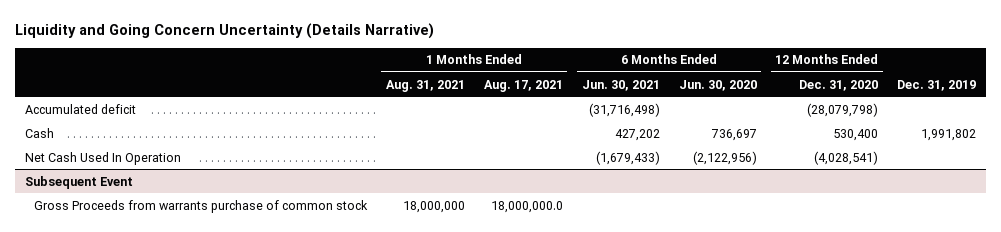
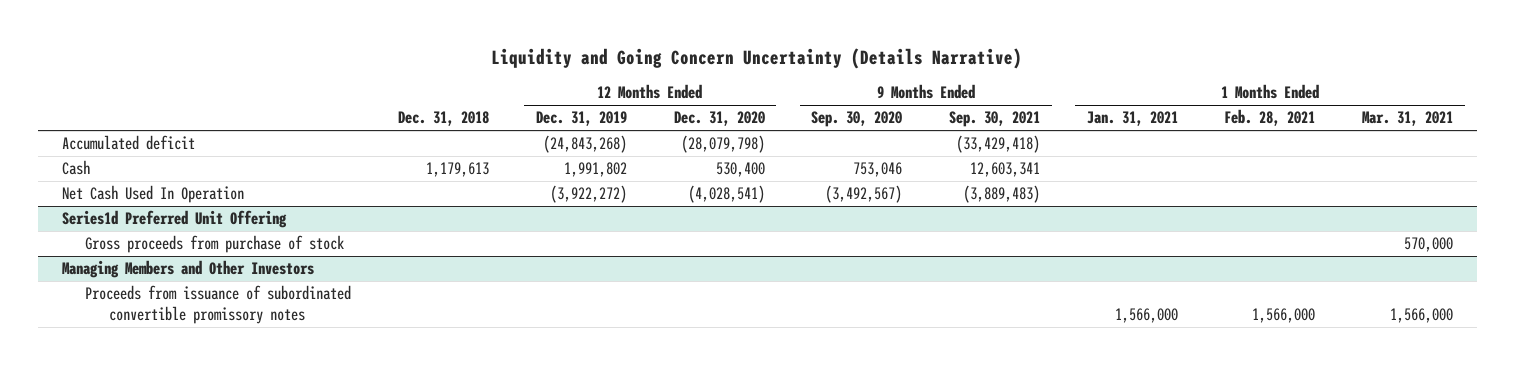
- | 1 Months Ended Aug. 31, 2021 | 1 Months Ended Aug. 17, 2021 | 6 Months Ended Jun. 30, 2021 | 6 Months Ended Jun. 30, 2020 | 12 Months Ended Dec. 31, 2020 | Dec. 31, 2019
+ | Dec. 31, 2018 | 12 Months Ended Dec. 31, 2019 | 12 Months Ended Dec. 31, 2020 | 9 Months Ended Sep. 30, 2020 | 9 Months Ended Sep. 30, 2021 | 1 Months Ended Jan. 31, 2021 | 1 Months Ended Feb. 28, 2021 | 1 Months Ended Mar. 31, 2021
- Subsequent Event
- Gross Proceeds from warrants purchase of common stock | 18,000,000 | 18,000,000.0 | | | |
+ Series1d Preferred Unit Offering
+ Gross proceeds from purchase of stock | | | | | | | | 570,000
+ Managing Members and Other Investors
+ Proceeds from issuance of subordinated convertible promissory notes | | | | | | 1,566,000 | 1,566,000 | 1,566,000

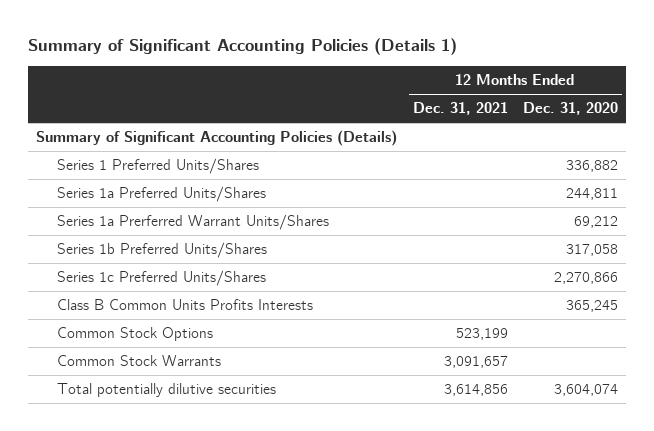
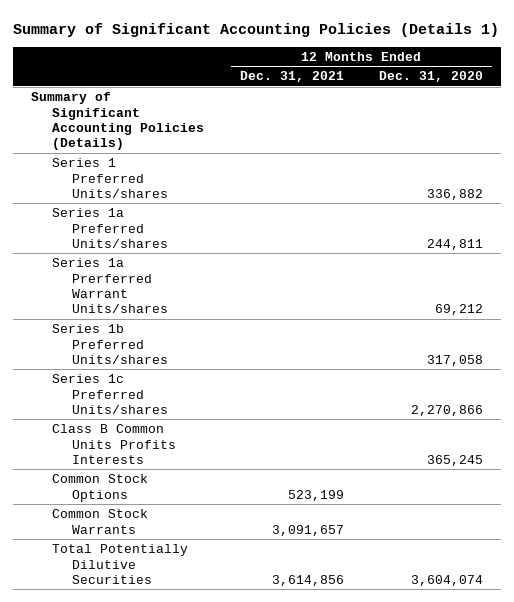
- Series 1 Preferred Units/Shares | | 336,882
- Series 1a Preferred Units/Shares | | 244,811
- Series 1a Prerferred Warrant Units/Shares | | 69,212
- Series 1b Preferred Units/Shares | | 317,058
- Series 1c Preferred Units/Shares | | 2,270,866
+ Series 1 Preferred Units/shares | | 336,882
+ Series 1a Preferred Units/shares | | 244,811
+ Series 1a Prerferred Warrant Units/shares | | 69,212
+ Series 1b Preferred Units/shares | | 317,058
+ Series 1c Preferred Units/shares | | 2,270,866
- Total potentially dilutive securities | 3,614,856 | 3,604,074
+ Total Potentially Dilutive Securities | 3,614,856 | 3,604,074

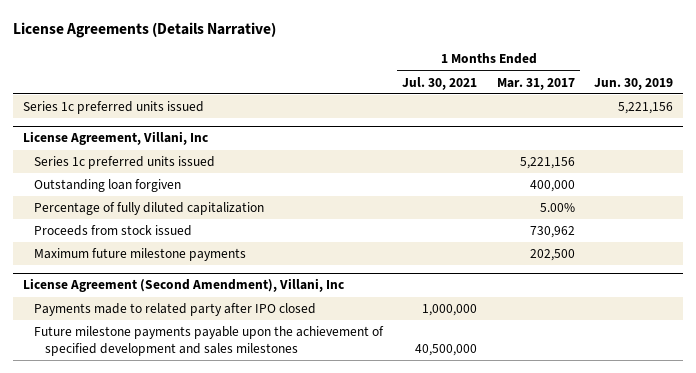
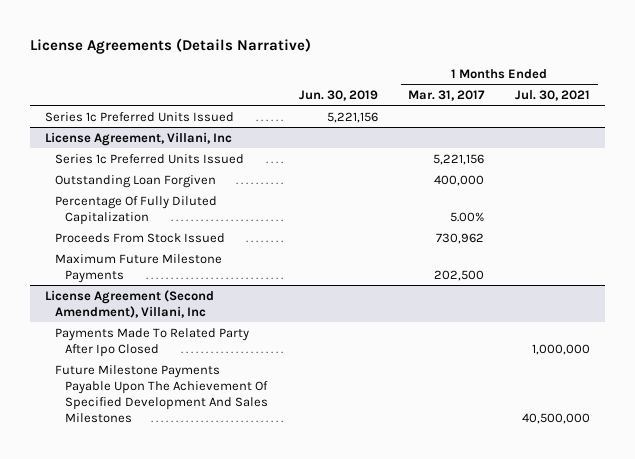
- | 1 Months Ended Jul. 30, 2021 | 1 Months Ended Mar. 31, 2017 | Jun. 30, 2019
+ | Jun. 30, 2019 | 1 Months Ended Mar. 31, 2017 | 1 Months Ended Jul. 30, 2021
- Series 1c preferred units issued | | | 5,221,156
+ Series 1c Preferred Units Issued | 5,221,156 | |
@ License Agreement, Villani, Inc
- Series 1c preferred units issued | | 5,221,156 |
- Outstanding loan forgiven | | 400,000 |
- Percentage of fully diluted capitalization | | 5.00% |
- Proceeds from stock issued | | 730,962 |
- Maximum future milestone payments | | 202,500 |
+ Series 1c Preferred Units Issued | | 5,221,156 |
+ Outstanding Loan Forgiven | | 400,000 |
+ Percentage Of Fully Diluted Capitalization | | 5.00% |
+ Proceeds From Stock Issued | | 730,962 |
+ Maximum Future Milestone Payments | | 202,500 |
@ License Agreement (Second Amendment), Villani, Inc
- Payments made to related party after IPO closed | 1,000,000 | |
- Future milestone payments payable upon the achievement of specified development and sales milestones | 40,500,000 | |
+ Payments Made To Related Party After Ipo Closed | | | 1,000,000
+ Future Milestone Payments Payable Upon The Achievement Of Specified Development And Sales Milestones | | | 40,500,000

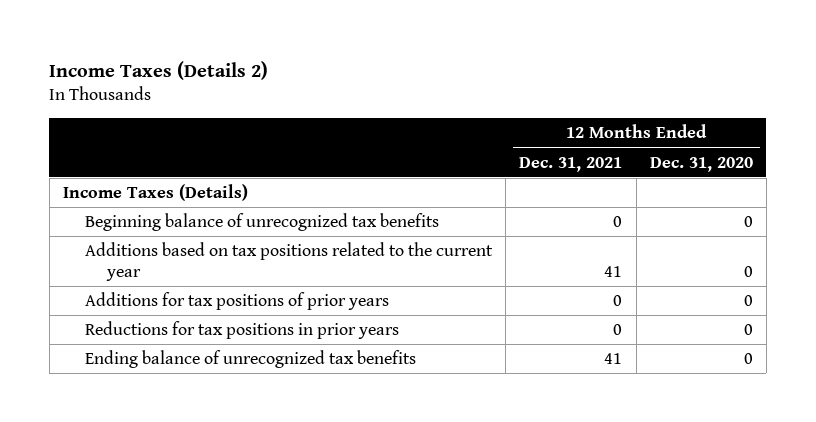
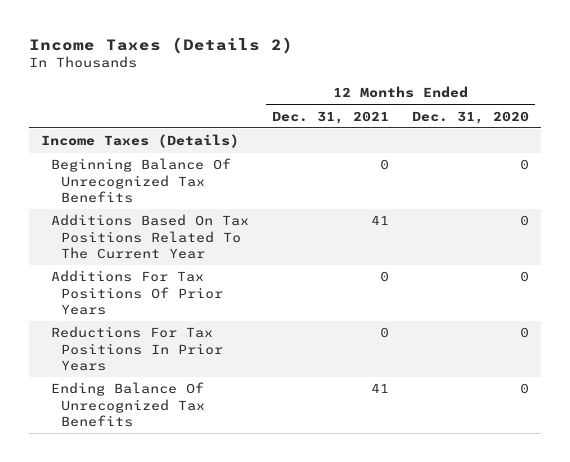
- Beginning balance of unrecognized tax benefits | 0 | 0
- Additions based on tax positions related to the current year | 41 | 0
- Additions for tax positions of prior years | 0 | 0
- Reductions for tax positions in prior years | 0 | 0
- Ending balance of unrecognized tax benefits | 41 | 0
+ Beginning Balance Of Unrecognized Tax Benefits | 0 | 0
+ Additions Based On Tax Positions Related To The Current Year | 41 | 0
+ Additions For Tax Positions Of Prior Years | 0 | 0
+ Reductions For Tax Positions In Prior Years | 0 | 0
+ Ending Balance Of Unrecognized Tax Benefits | 41 | 0

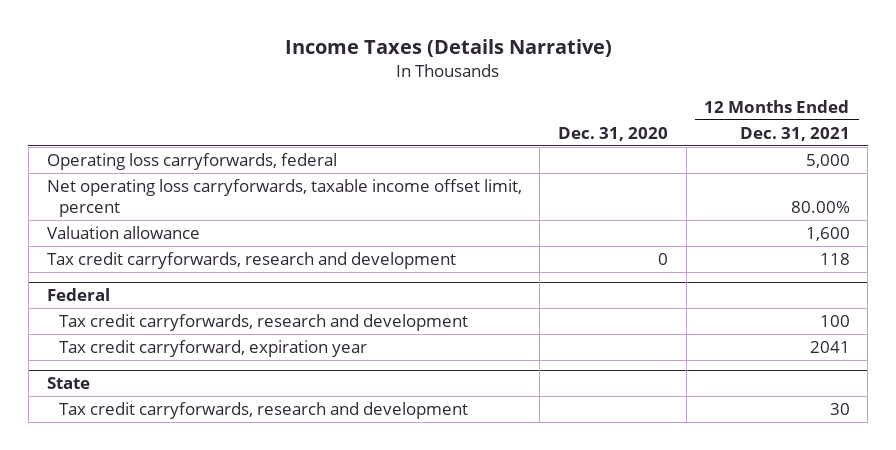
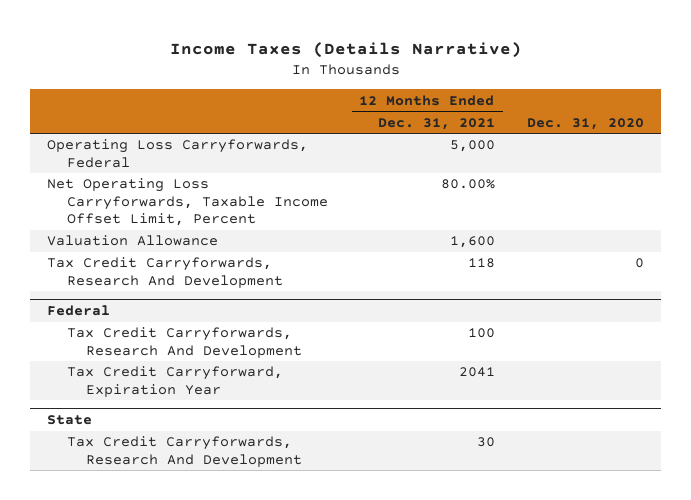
- | Dec. 31, 2020 | 12 Months Ended Dec. 31, 2021
+ | 12 Months Ended Dec. 31, 2021 | Dec. 31, 2020
- Operating loss carryforwards, federal | | 5,000
- Net operating loss carryforwards, taxable income offset limit, percent | | 80.00%
- Valuation allowance | | 1,600
- Tax credit carryforwards, research and development | 0 | 118
+ Operating Loss Carryforwards, Federal | 5,000 |
+ Net Operating Loss Carryforwards, Taxable Income Offset Limit, Percent | 80.00% |
+ Valuation Allowance | 1,600 |
+ Tax Credit Carryforwards, Research And Development | 118 | 0
@ Federal
- Tax credit carryforwards, research and development | | 100
- Tax credit carryforward, expiration year | | 2041
+ Tax Credit Carryforwards, Research And Development | 100 |
+ Tax Credit Carryforward, Expiration Year | 2041 |
@ State
- Tax credit carryforwards, research and development | | 30
+ Tax Credit Carryforwards, Research And Development | 30 |

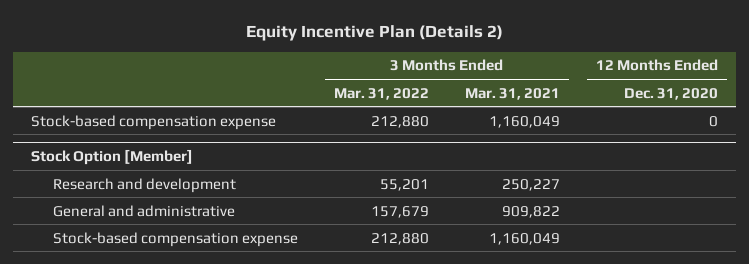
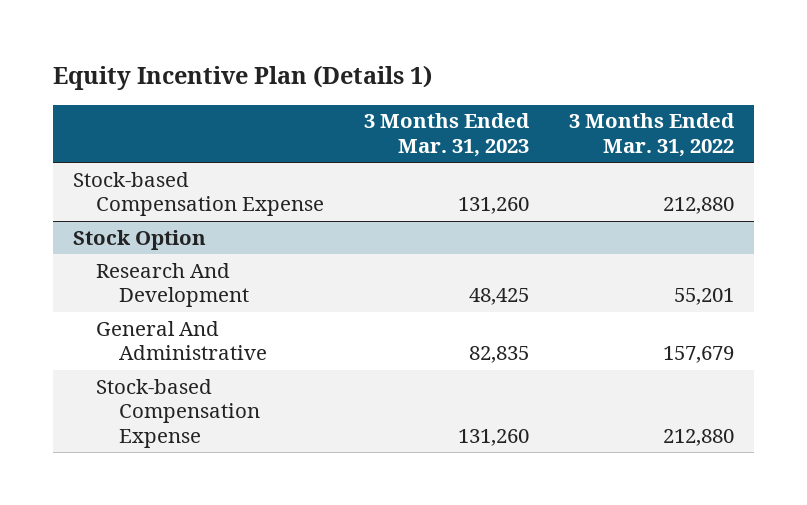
- Equity Incentive Plan (Details 2)
+ Equity Incentive Plan (Details 1)
- | 3 Months Ended Mar. 31, 2022 | 3 Months Ended Mar. 31, 2021 | 12 Months Ended Dec. 31, 2020
+ | 3 Months Ended Mar. 31, 2023 | 3 Months Ended Mar. 31, 2022
- Stock-based compensation expense | 212,880 | 1,160,049 | 0
- Stock Option [Member]
- Research and development | 55,201 | 250,227 |
- General and administrative | 157,679 | 909,822 |
- Stock-based compensation expense | 212,880 | 1,160,049 |
+ Stock-based Compensation Expense | 131,260 | 212,880
+ Stock Option
+ Research And Development | 48,425 | 55,201
+ General And Administrative | 82,835 | 157,679
+ Stock-based Compensation Expense | 131,260 | 212,880

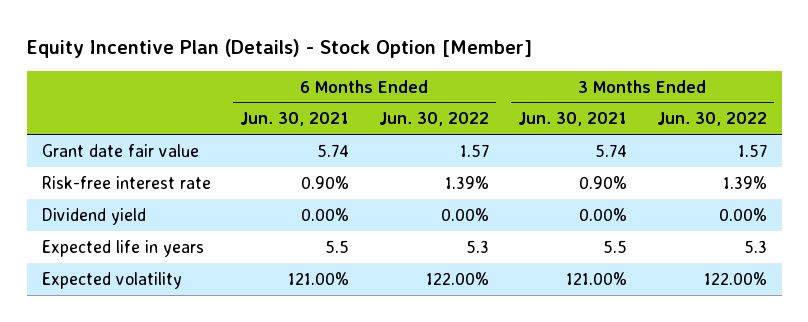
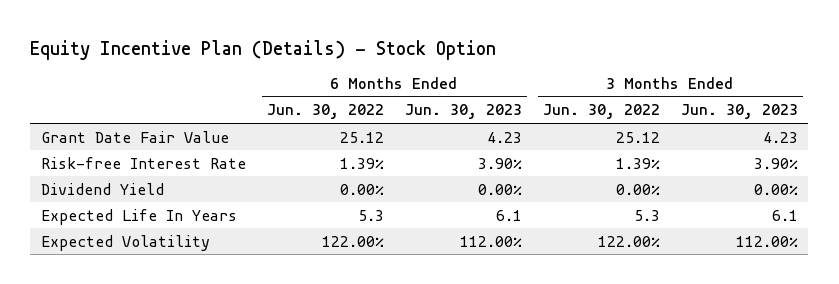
- Equity Incentive Plan (Details) - Stock Option [Member]
+ Equity Incentive Plan (Details) - Stock Option
- | 6 Months Ended Jun. 30, 2021 | 6 Months Ended Jun. 30, 2022 | 3 Months Ended Jun. 30, 2021 | 3 Months Ended Jun. 30, 2022
+ | 6 Months Ended Jun. 30, 2022 | 6 Months Ended Jun. 30, 2023 | 3 Months Ended Jun. 30, 2022 | 3 Months Ended Jun. 30, 2023
- Grant date fair value | 5.74 | 1.57 | 5.74 | 1.57
- Risk-free interest rate | 0.90% | 1.39% | 0.90% | 1.39%
- Dividend yield | 0.00% | 0.00% | 0.00% | 0.00%
- Expected life in years | 5.5 | 5.3 | 5.5 | 5.3
- Expected volatility | 121.00% | 122.00% | 121.00% | 122.00%
+ Grant Date Fair Value | 25.12 | 4.23 | 25.12 | 4.23
+ Risk-free Interest Rate | 1.39% | 3.90% | 1.39% | 3.90%
+ Dividend Yield | 0.00% | 0.00% | 0.00% | 0.00%
+ Expected Life In Years | 5.3 | 6.1 | 5.3 | 6.1
+ Expected Volatility | 122.00% | 112.00% | 122.00% | 112.00%

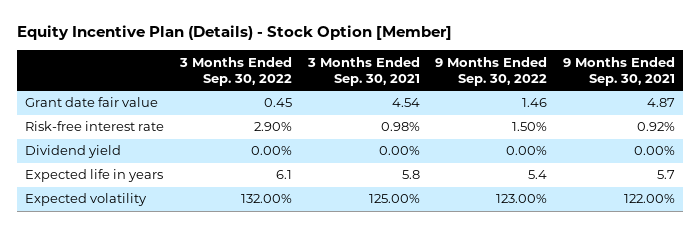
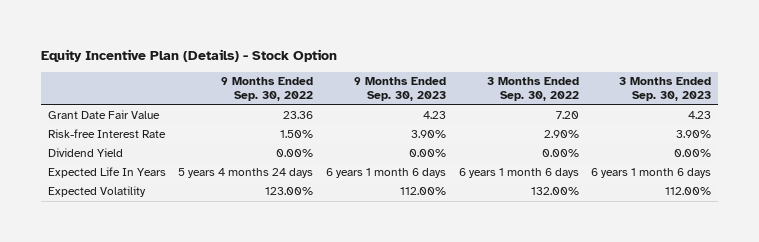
- Equity Incentive Plan (Details) - Stock Option [Member]
+ Equity Incentive Plan (Details) - Stock Option
- | 3 Months Ended Sep. 30, 2022 | 3 Months Ended Sep. 30, 2021 | 9 Months Ended Sep. 30, 2022 | 9 Months Ended Sep. 30, 2021
+ | 9 Months Ended Sep. 30, 2022 | 9 Months Ended Sep. 30, 2023 | 3 Months Ended Sep. 30, 2022 | 3 Months Ended Sep. 30, 2023
- Grant date fair value | 0.45 | 4.54 | 1.46 | 4.87
- Risk-free interest rate | 2.90% | 0.98% | 1.50% | 0.92%
- Dividend yield | 0.00% | 0.00% | 0.00% | 0.00%
- Expected life in years | 6.1 | 5.8 | 5.4 | 5.7
- Expected volatility | 132.00% | 125.00% | 123.00% | 122.00%
+ Grant Date Fair Value | 23.36 | 4.23 | 7.20 | 4.23
+ Risk-free Interest Rate | 1.50% | 3.90% | 2.90% | 3.90%
+ Dividend Yield | 0.00% | 0.00% | 0.00% | 0.00%
+ Expected Life In Years | 5 years 4 months 24 days | 6 years 1 month 6 days | 6 years 1 month 6 days | 6 years 1 month 6 days
+ Expected Volatility | 123.00% | 112.00% | 132.00% | 112.00%

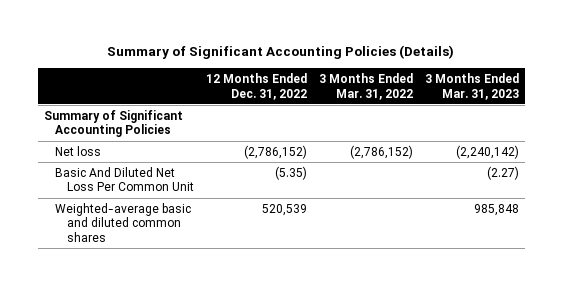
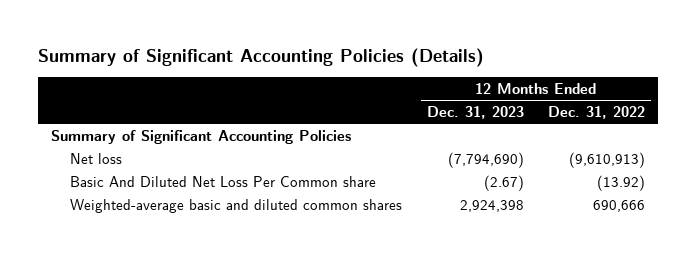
- | 12 Months Ended Dec. 31, 2022 | 3 Months Ended Mar. 31, 2022 | 3 Months Ended Mar. 31, 2023
+ | 12 Months Ended Dec. 31, 2023 | 12 Months Ended Dec. 31, 2022
- Net loss | (2,786,152) | (2,786,152) | (2,240,142)
- Basic And Diluted Net Loss Per Common Unit | (5.35) | | (2.27)
- Weighted-average basic and diluted common shares | 520,539 | | 985,848
+ Net loss | (7,794,690) | (9,610,913)
+ Basic And Diluted Net Loss Per Common share | (2.67) | (13.92)
+ Weighted-average basic and diluted common shares | 2,924,398 | 690,666

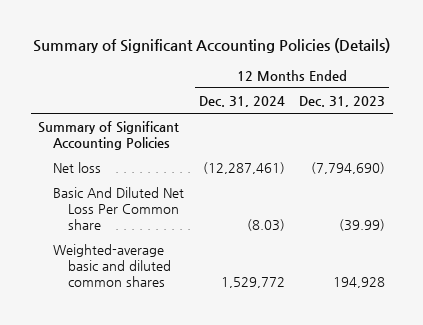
- | 12 Months Ended Dec. 31, 2023 | 12 Months Ended Dec. 31, 2022
+ | 12 Months Ended Dec. 31, 2024 | 12 Months Ended Dec. 31, 2023
- Basic And Diluted Net Loss Per Common share | (2.67) | (13.92)
- Weighted-average basic and diluted common shares | 2,924,398 | 690,666
+ Basic And Diluted Net Loss Per Common share | (8.03) | (39.99)
+ Weighted-average basic and diluted common shares | 1,529,772 | 194,928

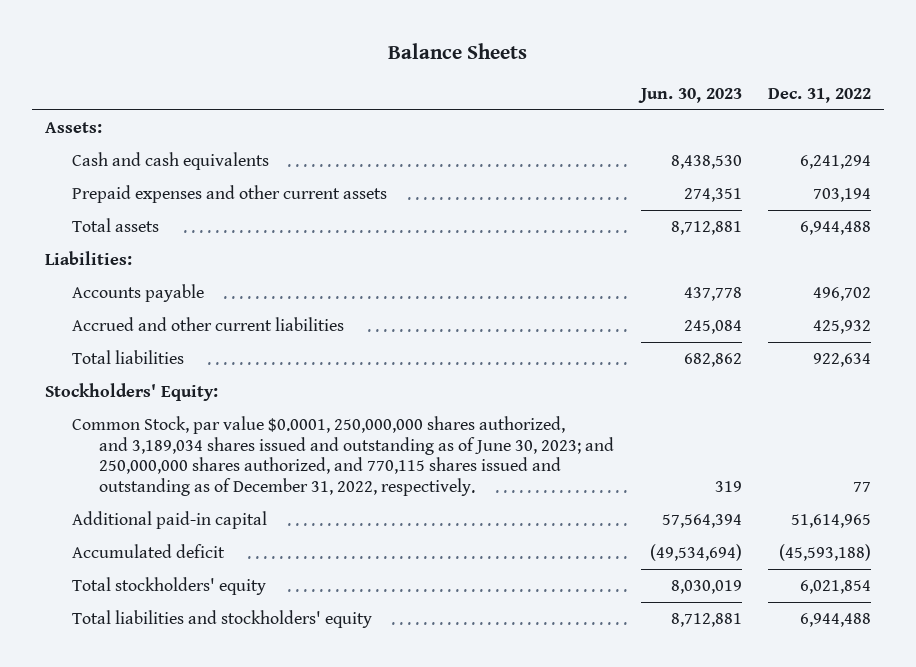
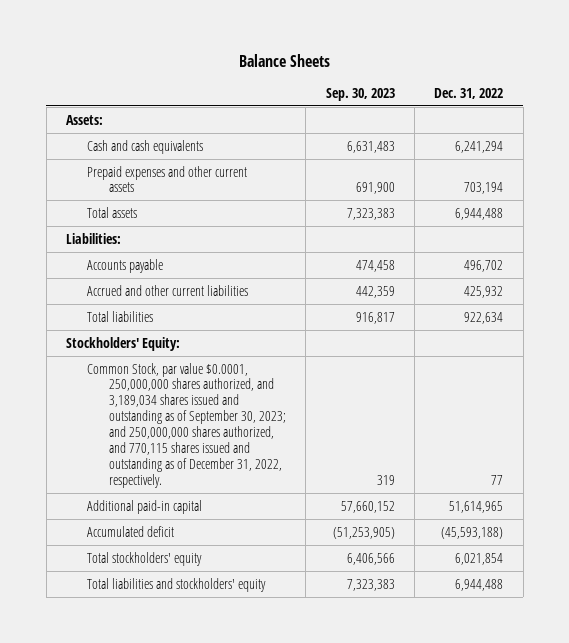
- | Jun. 30, 2023 | Dec. 31, 2022
+ | Sep. 30, 2023 | Dec. 31, 2022
- Common Stock, par value $0.0001, 250,000,000 shares authorized, and 3,189,034 shares issued and outstanding as of June 30, 2023; and 250,000,000 shares authorized, and 770,115 shares issued and outstanding as of December 31, 2022, respectively. | 319 | 77
+ Common Stock, par value $0.0001, 250,000,000 shares authorized, and 3,189,034 shares issued and outstanding as of September 30, 2023; and 250,000,000 shares authorized, and 770,115 shares issued and outstanding as of December 31, 2022, respectively. | 319 | 77

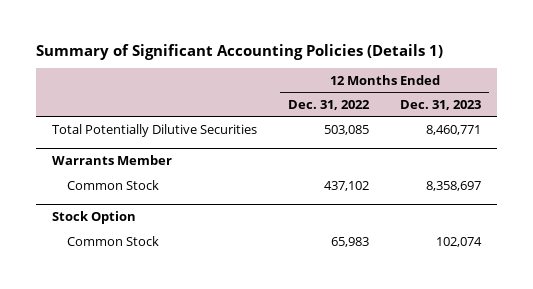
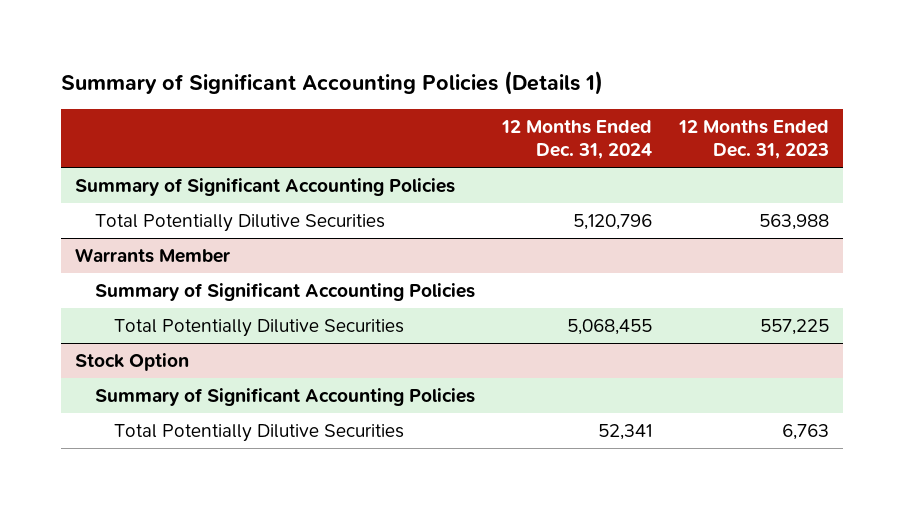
- | 12 Months Ended Dec. 31, 2022 | 12 Months Ended Dec. 31, 2023
+ | 12 Months Ended Dec. 31, 2024 | 12 Months Ended Dec. 31, 2023
- Total Potentially Dilutive Securities | 503,085 | 8,460,771
+ Summary of Significant Accounting Policies
+ Total Potentially Dilutive Securities | 5,120,796 | 563,988
@ Warrants Member
- Common Stock | 437,102 | 8,358,697
+ Summary of Significant Accounting Policies
+ Total Potentially Dilutive Securities | 5,068,455 | 557,225
@ Stock Option
- Common Stock | 65,983 | 102,074
+ Summary of Significant Accounting Policies
+ Total Potentially Dilutive Securities | 52,341 | 6,763

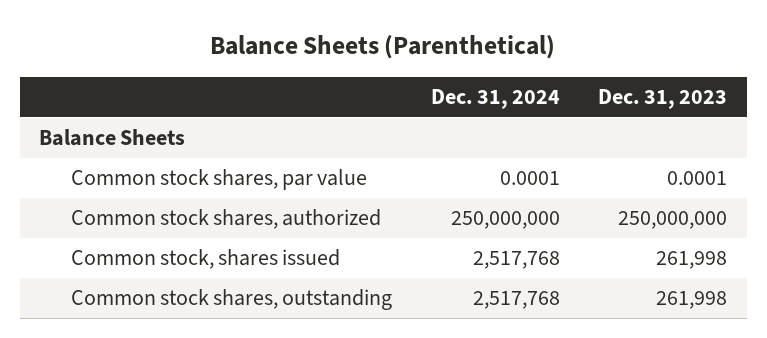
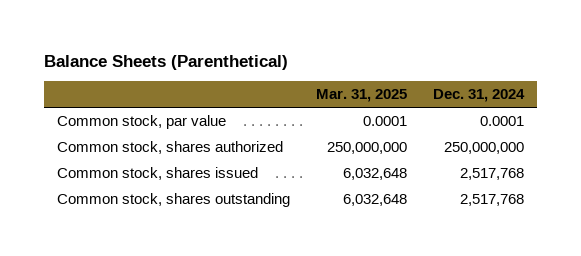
- | Dec. 31, 2024 | Dec. 31, 2023
+ | Mar. 31, 2025 | Dec. 31, 2024
- Balance Sheets
- Common stock shares, par value | 0.0001 | 0.0001
- Common stock shares, authorized | 250,000,000 | 250,000,000
+ Common stock, par value | 0.0001 | 0.0001
+ Common stock, shares authorized | 250,000,000 | 250,000,000
- Common stock shares, outstanding | 2,517,768 | 261,998
+ Common stock, shares outstanding | 6,032,648 | 2,517,768

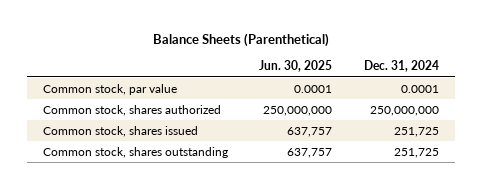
- | Mar. 31, 2025 | Dec. 31, 2024
+ | Jun. 30, 2025 | Dec. 31, 2024
- Common stock, shares issued | 6,032,648 | 2,517,768
- Common stock, shares outstanding | 6,032,648 | 2,517,768
+ Common stock, shares issued | 637,757 | 251,725
+ Common stock, shares outstanding | 637,757 | 251,725

